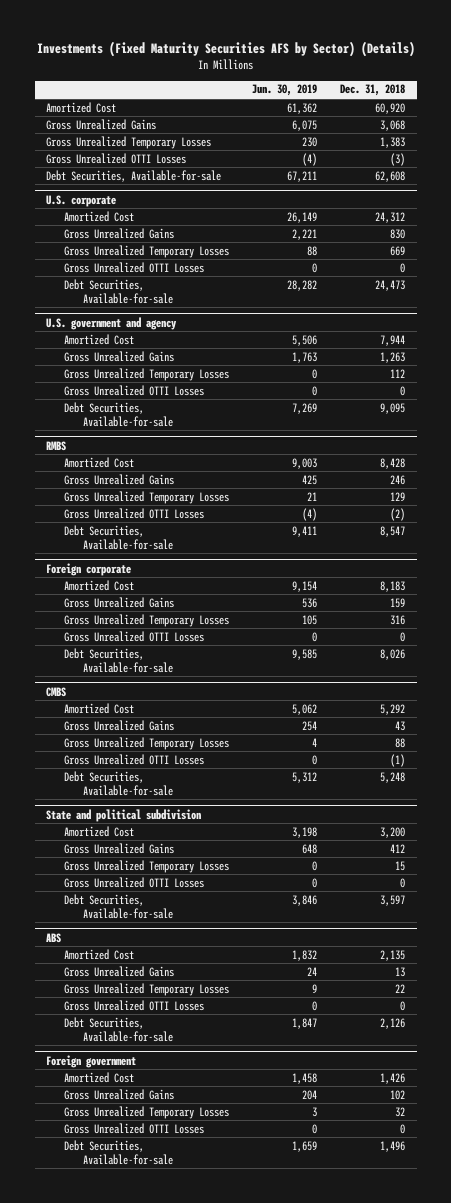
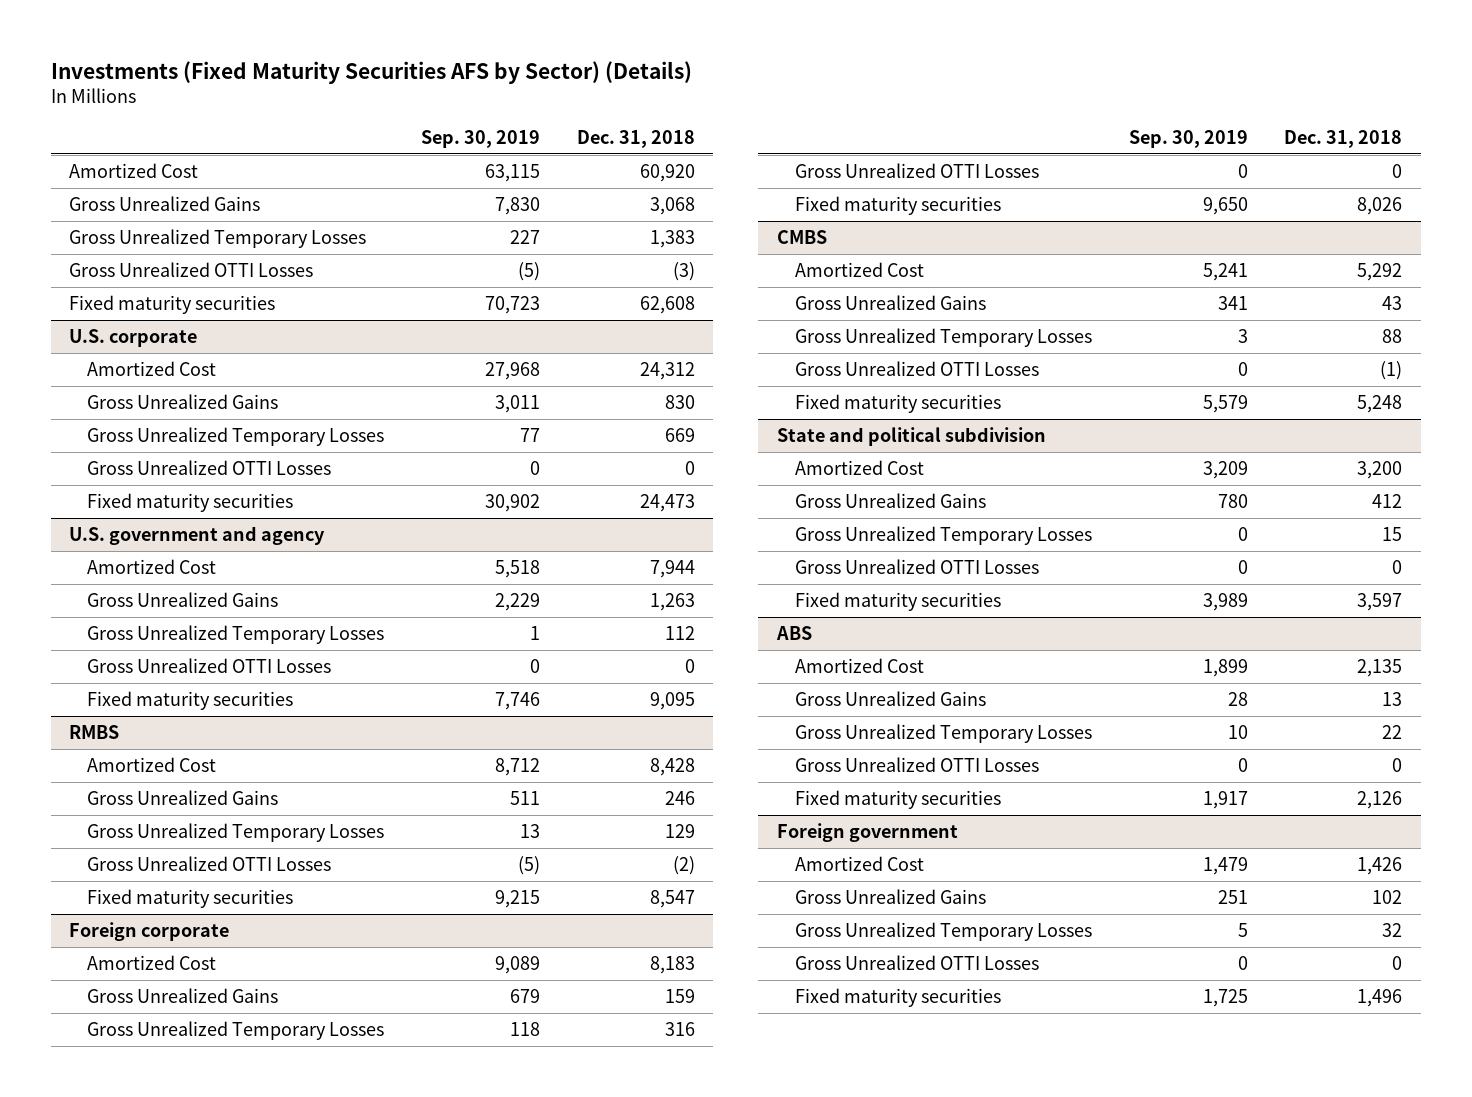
- | Jun. 30, 2019 | Dec. 31, 2018
+ | Sep. 30, 2019 | Dec. 31, 2018
- Debt Securities, Available-for-sale | 67,211 | 62,608
+ Fixed maturity securities | 70,723 | 62,608
@ U.S. corporate
- Debt Securities, Available-for-sale | 28,282 | 24,473
+ Fixed maturity securities | 30,902 | 24,473
@ U.S. government and agency
- Debt Securities, Available-for-sale | 7,269 | 9,095
+ Fixed maturity securities | 7,746 | 9,095
@ RMBS
- Debt Securities, Available-for-sale | 9,411 | 8,547
+ Fixed maturity securities | 9,215 | 8,547
@ Foreign corporate
- Debt Securities, Available-for-sale | 9,585 | 8,026
+ Fixed maturity securities | 9,650 | 8,026
@ CMBS
- Debt Securities, Available-for-sale | 5,312 | 5,248
+ Fixed maturity securities | 5,579 | 5,248
@ State and political subdivision
- Debt Securities, Available-for-sale | 3,846 | 3,597
+ Fixed maturity securities | 3,989 | 3,597
@ ABS
- Debt Securities, Available-for-sale | 1,847 | 2,126
+ Fixed maturity securities | 1,917 | 2,126
@ Foreign government
- Debt Securities, Available-for-sale | 1,659 | 1,496
+ Fixed maturity securities | 1,725 | 1,496

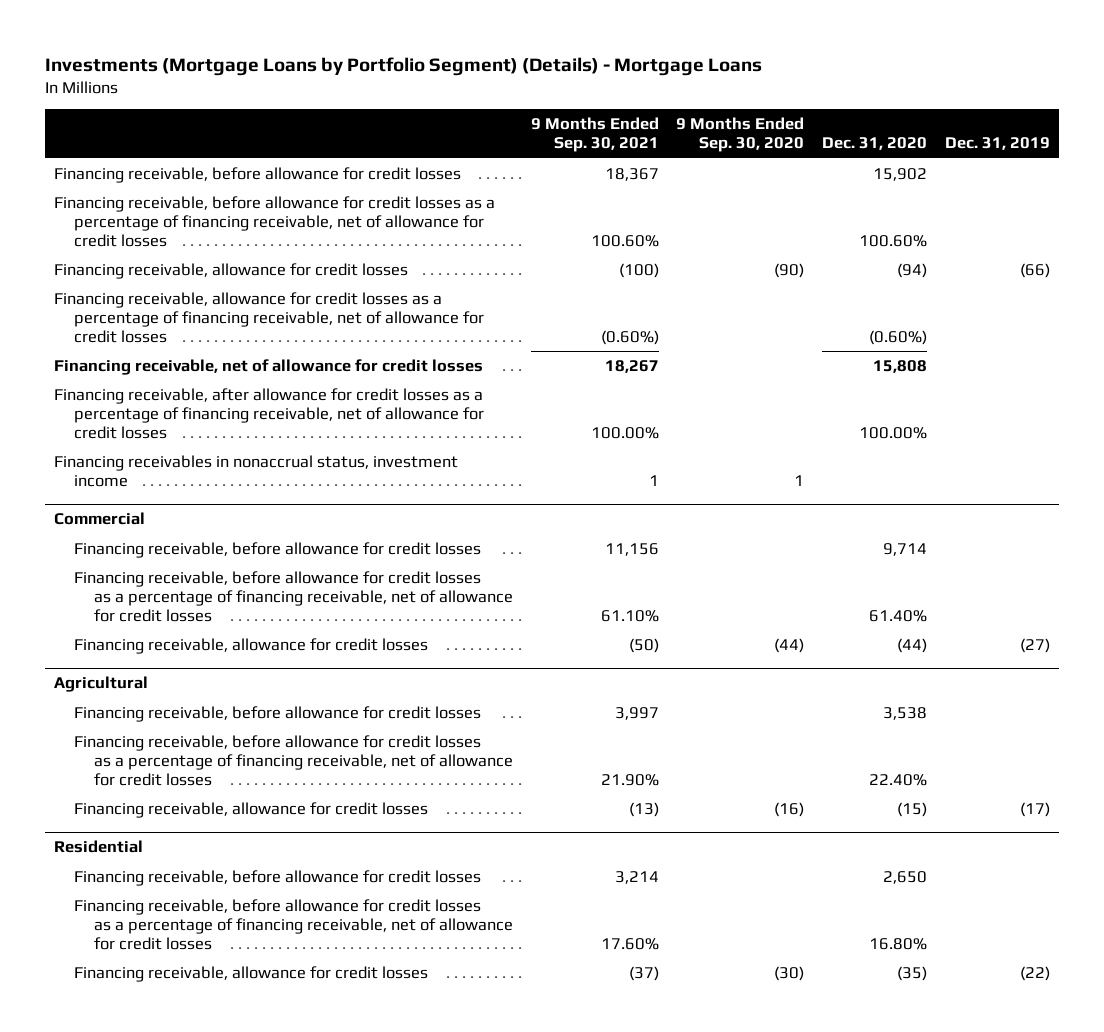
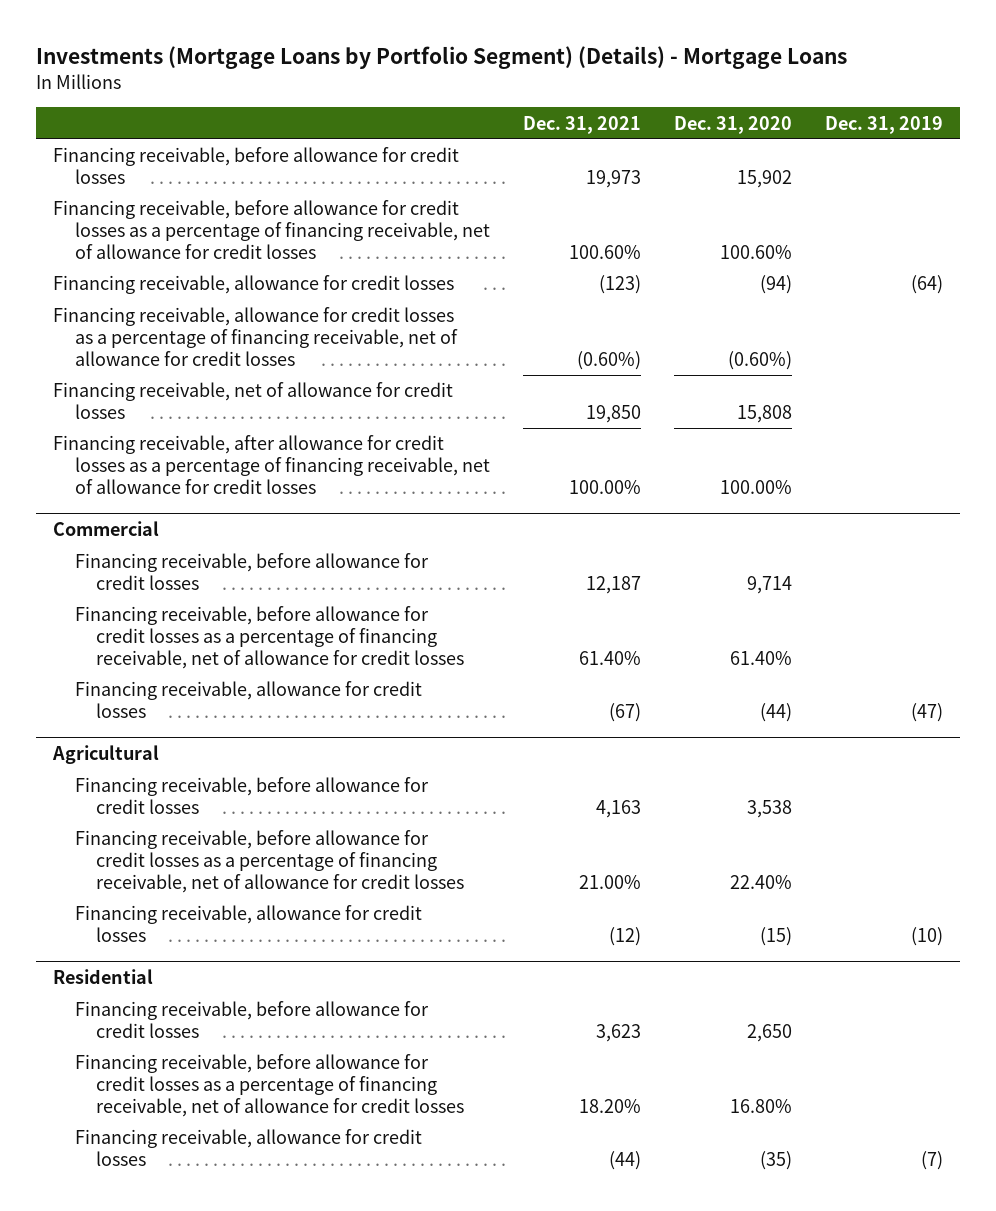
- | 9 Months Ended Sep. 30, 2021 | 9 Months Ended Sep. 30, 2020 | Dec. 31, 2020 | Dec. 31, 2019
+ | Dec. 31, 2021 | Dec. 31, 2020 | Dec. 31, 2019
- Financing receivable, allowance for credit losses | (100) | (90) | (94) | (66)
+ Financing receivable, allowance for credit losses | (123) | (94) | (64)
- Financing receivables in nonaccrual status, investment income | 1 | 1 | |
@ Commercial
- Financing receivable, allowance for credit losses | (50) | (44) | (44) | (27)
+ Financing receivable, allowance for credit losses | (67) | (44) | (47)
@ Agricultural
- Financing receivable, allowance for credit losses | (13) | (16) | (15) | (17)
+ Financing receivable, allowance for credit losses | (12) | (15) | (10)
@ Residential
- Financing receivable, allowance for credit losses | (37) | (30) | (35) | (22)
+ Financing receivable, allowance for credit losses | (44) | (35) | (7)

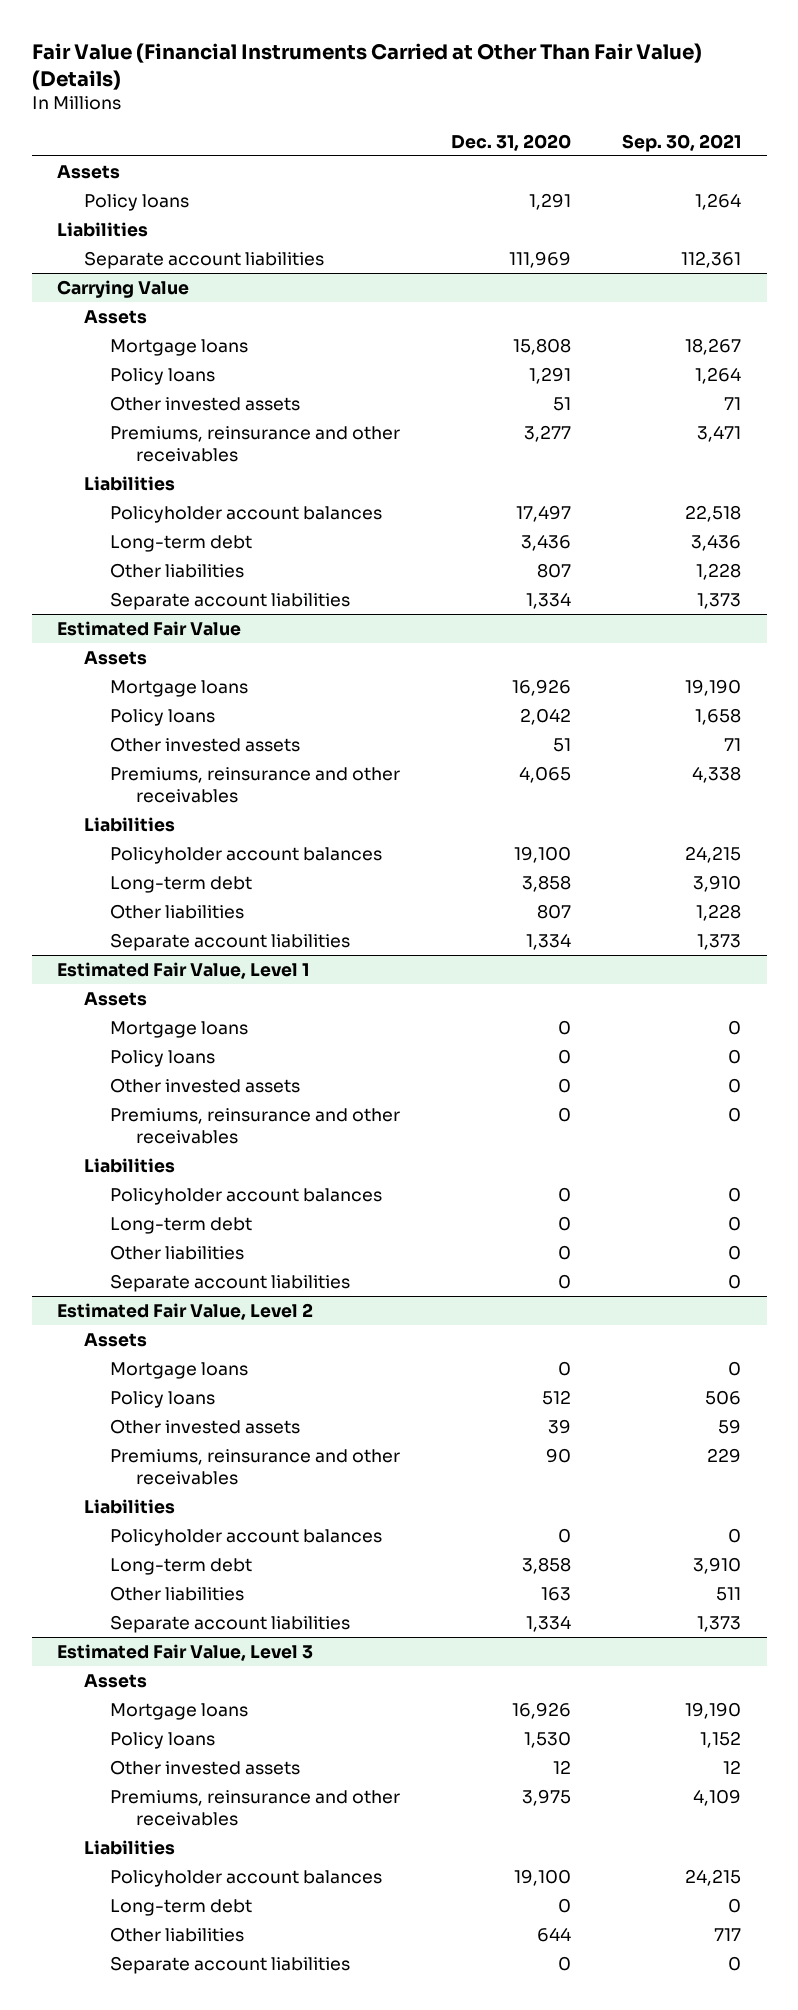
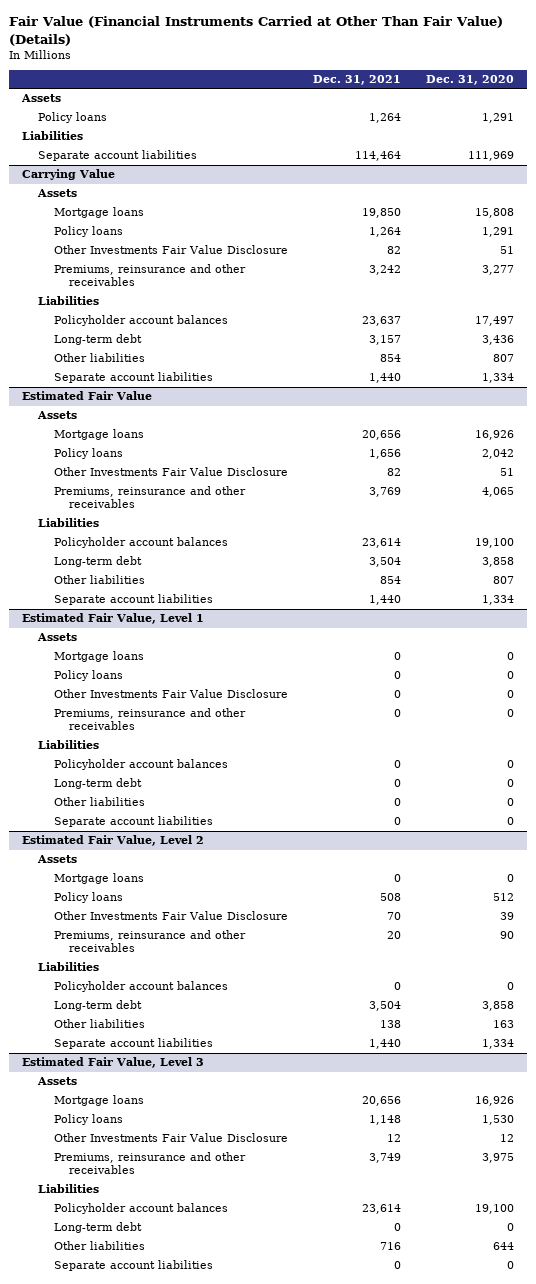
- | Dec. 31, 2020 | Sep. 30, 2021
+ | Dec. 31, 2021 | Dec. 31, 2020
@ Carrying Value
- Other invested assets | 51 | 71
+ Other Investments Fair Value Disclosure | 82 | 51
@ Estimated Fair Value
- Other invested assets | 51 | 71
+ Other Investments Fair Value Disclosure | 82 | 51
@ Estimated Fair Value, Level 1
- Other invested assets | 0 | 0
+ Other Investments Fair Value Disclosure | 0 | 0
@ Estimated Fair Value, Level 2
- Other invested assets | 39 | 59
+ Other Investments Fair Value Disclosure | 70 | 39
@ Estimated Fair Value, Level 3
- Other invested assets | 12 | 12
+ Other Investments Fair Value Disclosure | 12 | 12

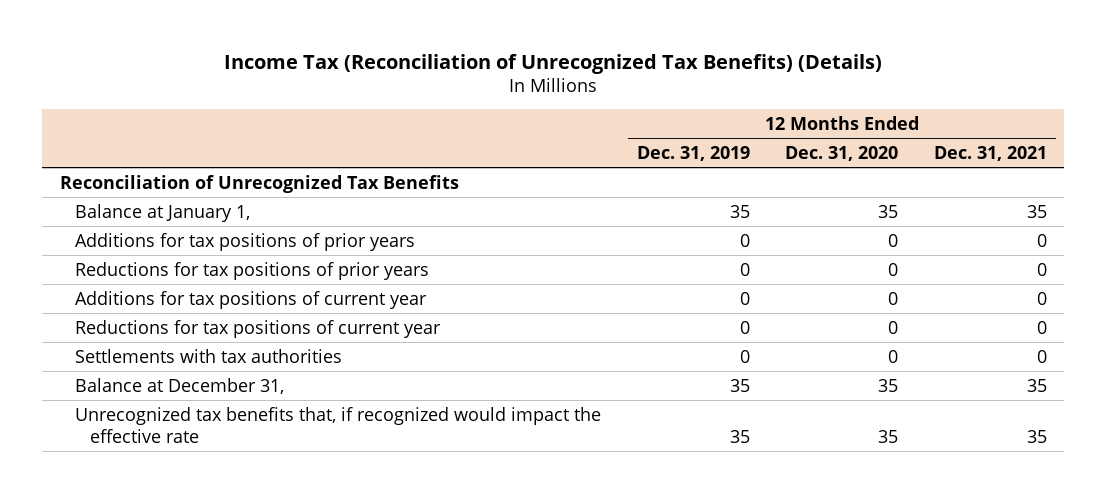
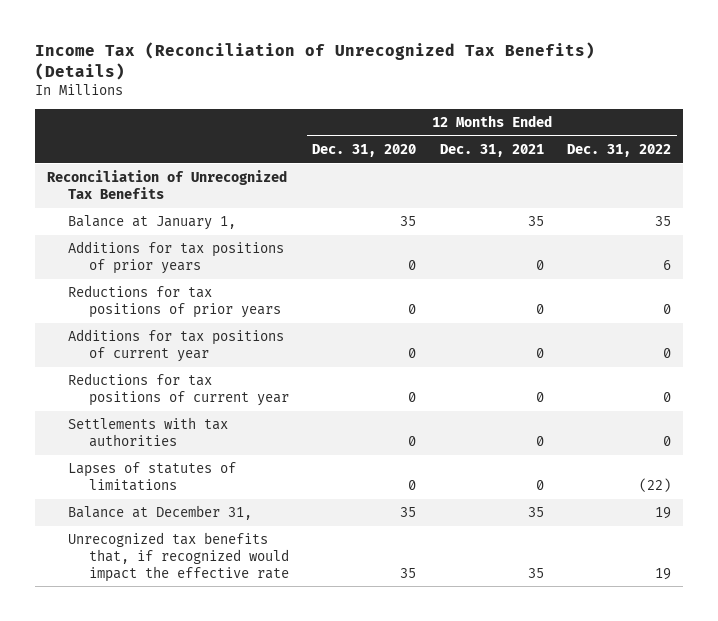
- | 12 Months Ended Dec. 31, 2019 | 12 Months Ended Dec. 31, 2020 | 12 Months Ended Dec. 31, 2021
+ | 12 Months Ended Dec. 31, 2020 | 12 Months Ended Dec. 31, 2021 | 12 Months Ended Dec. 31, 2022
+ Lapses of statutes of limitations | 0 | 0 | (22)

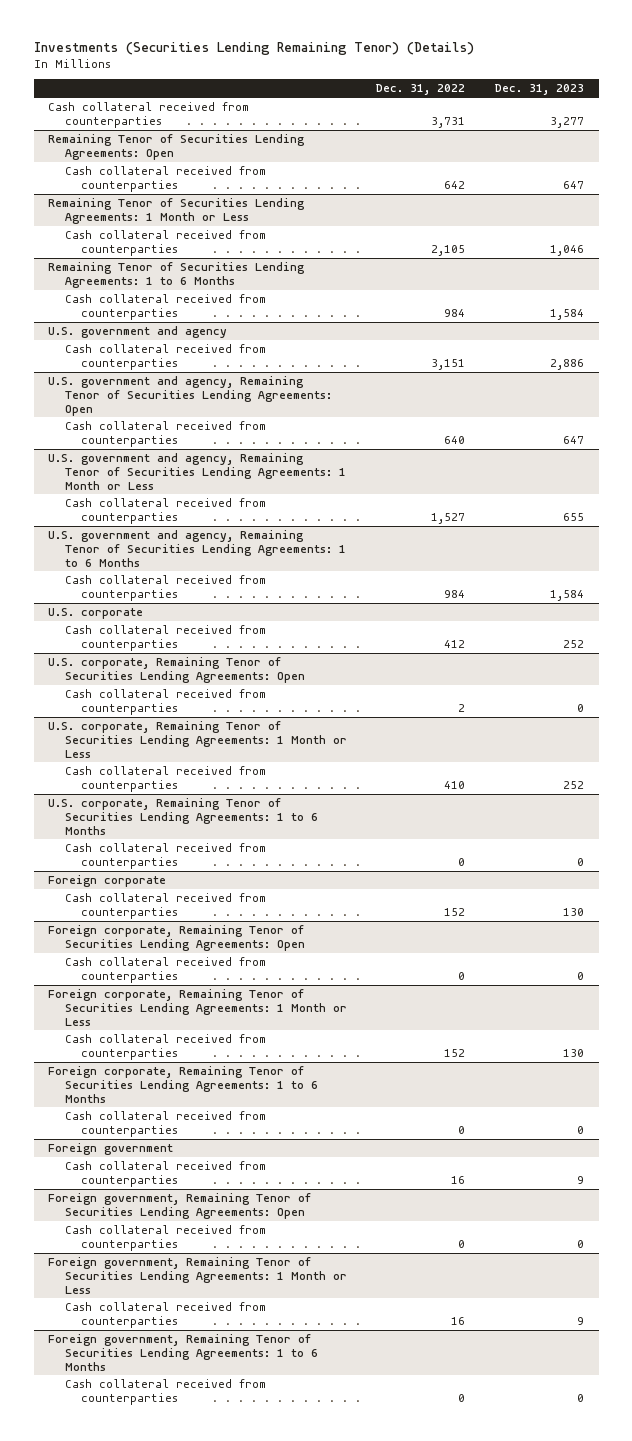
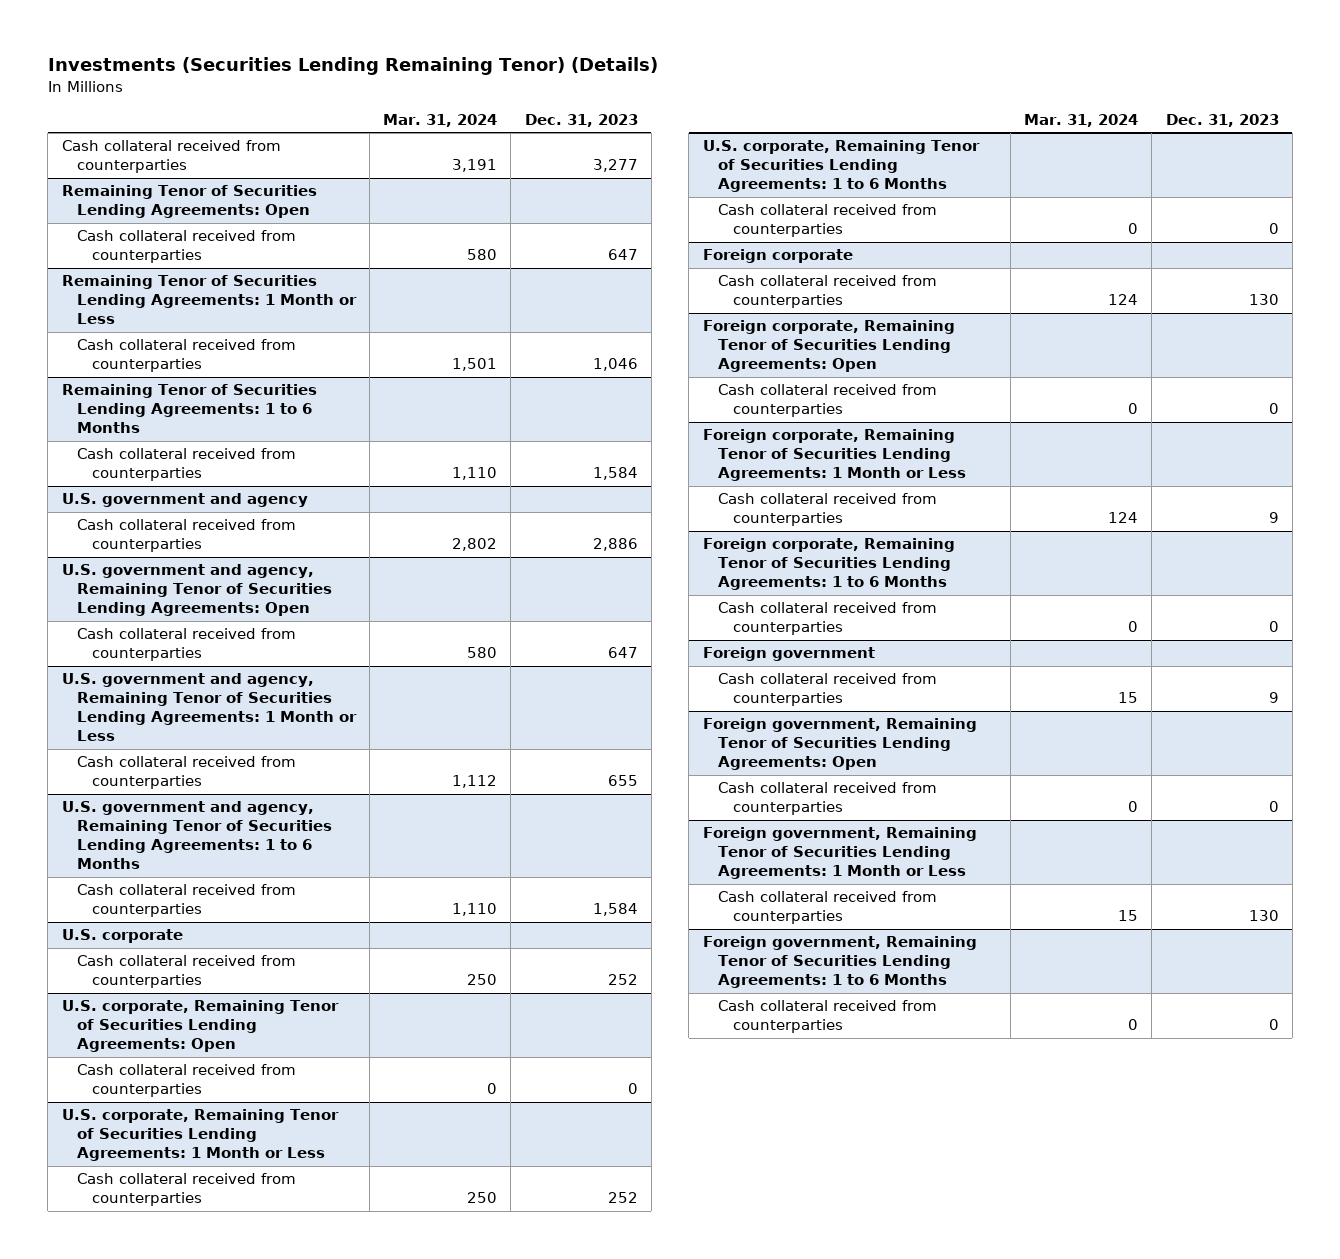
- | Dec. 31, 2022 | Dec. 31, 2023
+ | Mar. 31, 2024 | Dec. 31, 2023
@ Foreign corporate, Remaining Tenor of Securities Lending Agreements: 1 Month or Less
- Cash collateral received from counterparties | 152 | 130
+ Cash collateral received from counterparties | 124 | 9
@ Foreign government, Remaining Tenor of Securities Lending Agreements: 1 Month or Less
- Cash collateral received from counterparties | 16 | 9
+ Cash collateral received from counterparties | 15 | 130

